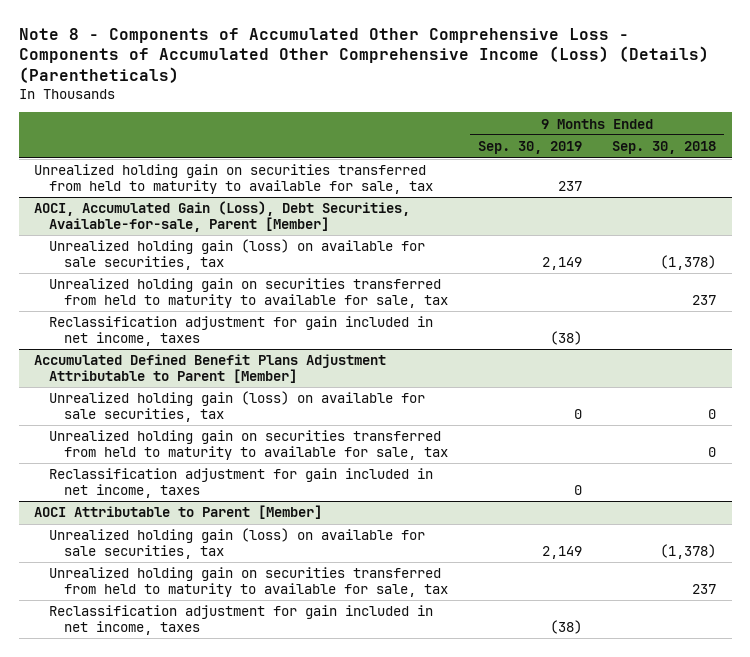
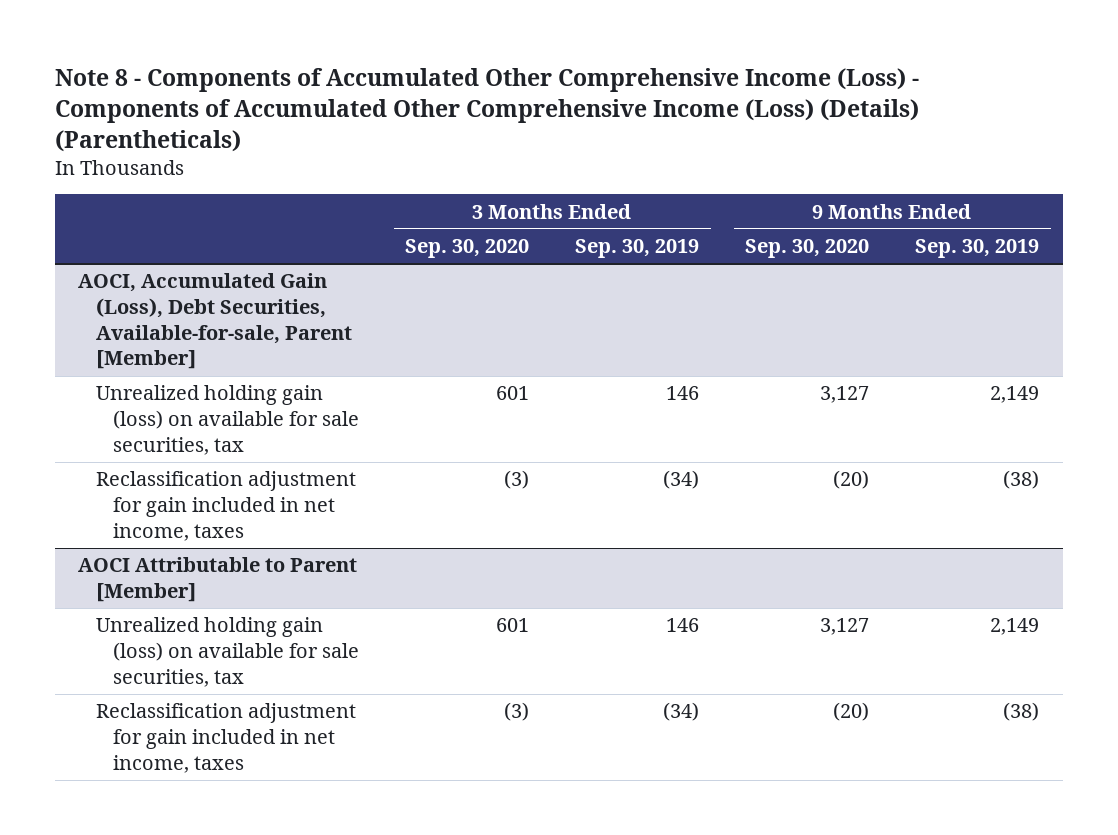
- Note 8 - Components of Accumulated Other Comprehensive Loss - Components of Accumulated Other Comprehensive Income (Loss) (Details) (Parentheticals)
+ Note 8 - Components of Accumulated Other Comprehensive Income (Loss) - Components of Accumulated Other Comprehensive Income (Loss) (Details) (Parentheticals)
- | 9 Months Ended Sep. 30, 2019 | 9 Months Ended Sep. 30, 2018
+ | 3 Months Ended Sep. 30, 2020 | 3 Months Ended Sep. 30, 2019 | 9 Months Ended Sep. 30, 2020 | 9 Months Ended Sep. 30, 2019
- Unrealized holding gain on securities transferred from held to maturity to available for sale, tax | 237 |
@ AOCI, Accumulated Gain (Loss), Debt Securities, Available-for-sale, Parent [Member]
- Unrealized holding gain on securities transferred from held to maturity to available for sale, tax | | 237
- Accumulated Defined Benefit Plans Adjustment Attributable to Parent [Member]
- Unrealized holding gain (loss) on available for sale securities, tax | 0 | 0
- Unrealized holding gain on securities transferred from held to maturity to available for sale, tax | | 0
- Reclassification adjustment for gain included in net income, taxes | 0 |
@ AOCI Attributable to Parent [Member]
- Unrealized holding gain on securities transferred from held to maturity to available for sale, tax | | 237

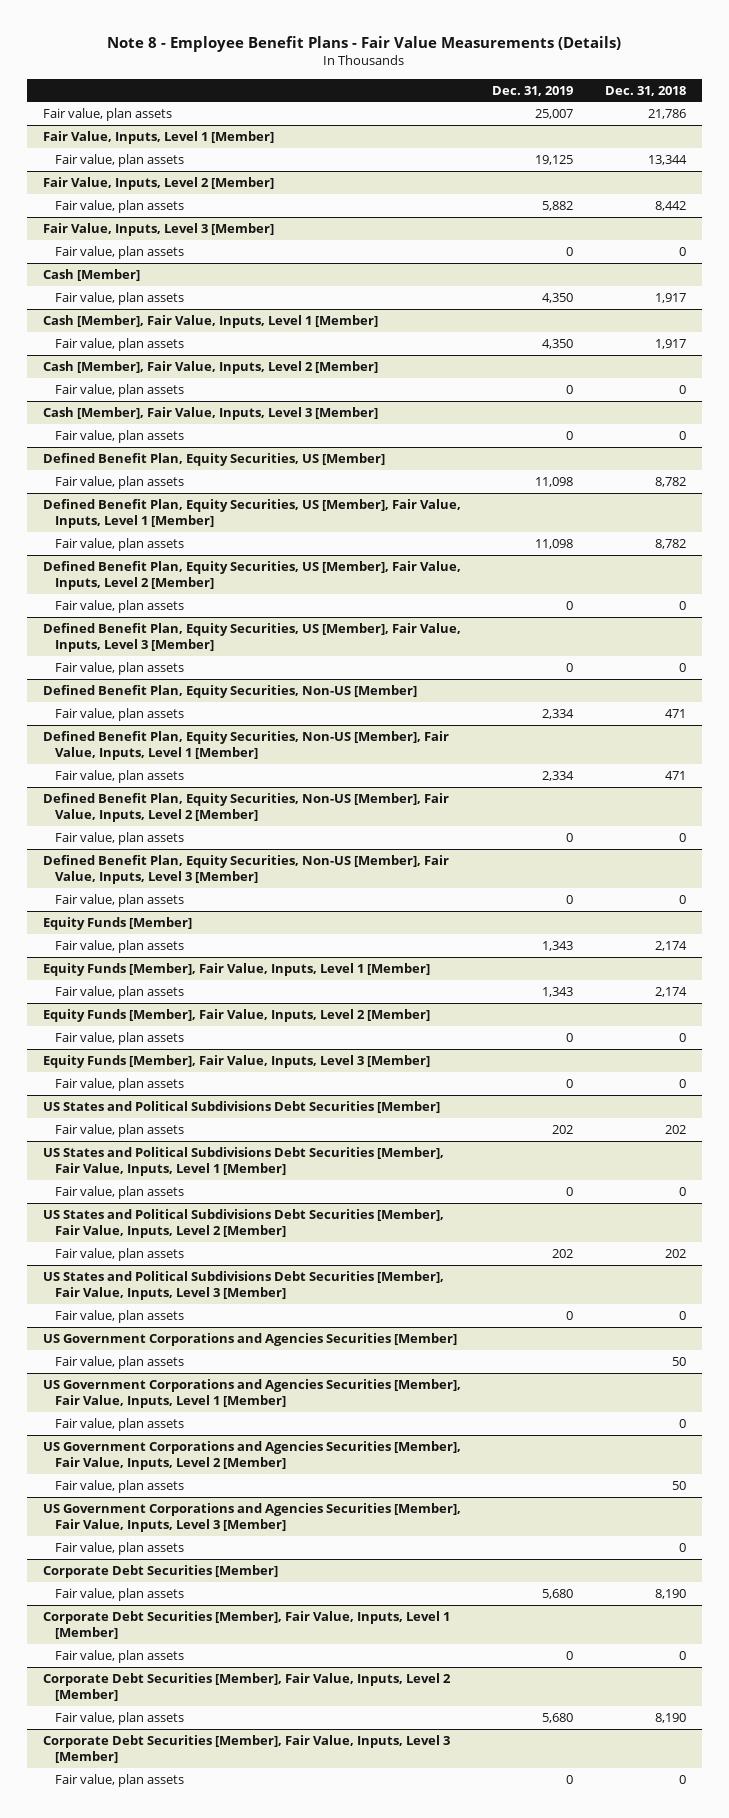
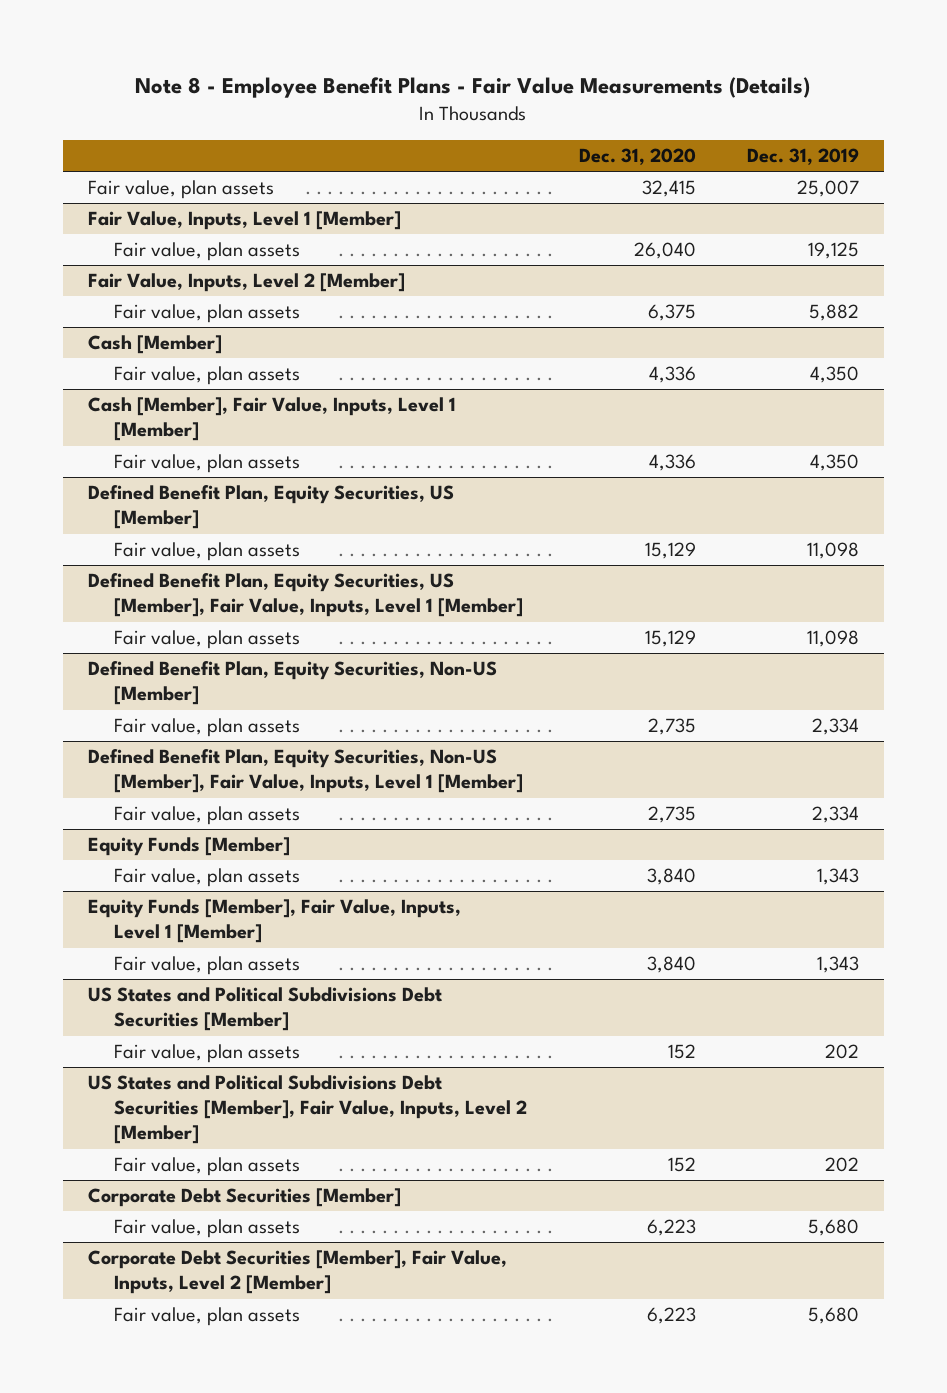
- | Dec. 31, 2019 | Dec. 31, 2018
+ | Dec. 31, 2020 | Dec. 31, 2019
- Fair Value, Inputs, Level 3 [Member]
- Fair value, plan assets | 0 | 0
- Cash [Member], Fair Value, Inputs, Level 2 [Member]
- Fair value, plan assets | 0 | 0
- Cash [Member], Fair Value, Inputs, Level 3 [Member]
- Fair value, plan assets | 0 | 0
- Defined Benefit Plan, Equity Securities, US [Member], Fair Value, Inputs, Level 2 [Member]
- Fair value, plan assets | 0 | 0
- Defined Benefit Plan, Equity Securities, US [Member], Fair Value, Inputs, Level 3 [Member]
- Fair value, plan assets | 0 | 0
- Defined Benefit Plan, Equity Securities, Non-US [Member], Fair Value, Inputs, Level 2 [Member]
- Fair value, plan assets | 0 | 0
- Defined Benefit Plan, Equity Securities, Non-US [Member], Fair Value, Inputs, Level 3 [Member]
- Fair value, plan assets | 0 | 0
- Equity Funds [Member], Fair Value, Inputs, Level 2 [Member]
- Fair value, plan assets | 0 | 0
- Equity Funds [Member], Fair Value, Inputs, Level 3 [Member]
- Fair value, plan assets | 0 | 0
- US States and Political Subdivisions Debt Securities [Member], Fair Value, Inputs, Level 1 [Member]
- Fair value, plan assets | 0 | 0
- US States and Political Subdivisions Debt Securities [Member], Fair Value, Inputs, Level 3 [Member]
- Fair value, plan assets | 0 | 0
- US Government Corporations and Agencies Securities [Member]
- Fair value, plan assets | | 50
- US Government Corporations and Agencies Securities [Member], Fair Value, Inputs, Level 1 [Member]
- Fair value, plan assets | | 0
- US Government Corporations and Agencies Securities [Member], Fair Value, Inputs, Level 2 [Member]
- Fair value, plan assets | | 50
- US Government Corporations and Agencies Securities [Member], Fair Value, Inputs, Level 3 [Member]
- Fair value, plan assets | | 0
- Corporate Debt Securities [Member], Fair Value, Inputs, Level 1 [Member]
- Fair value, plan assets | 0 | 0
- Corporate Debt Securities [Member], Fair Value, Inputs, Level 3 [Member]
- Fair value, plan assets | 0 | 0

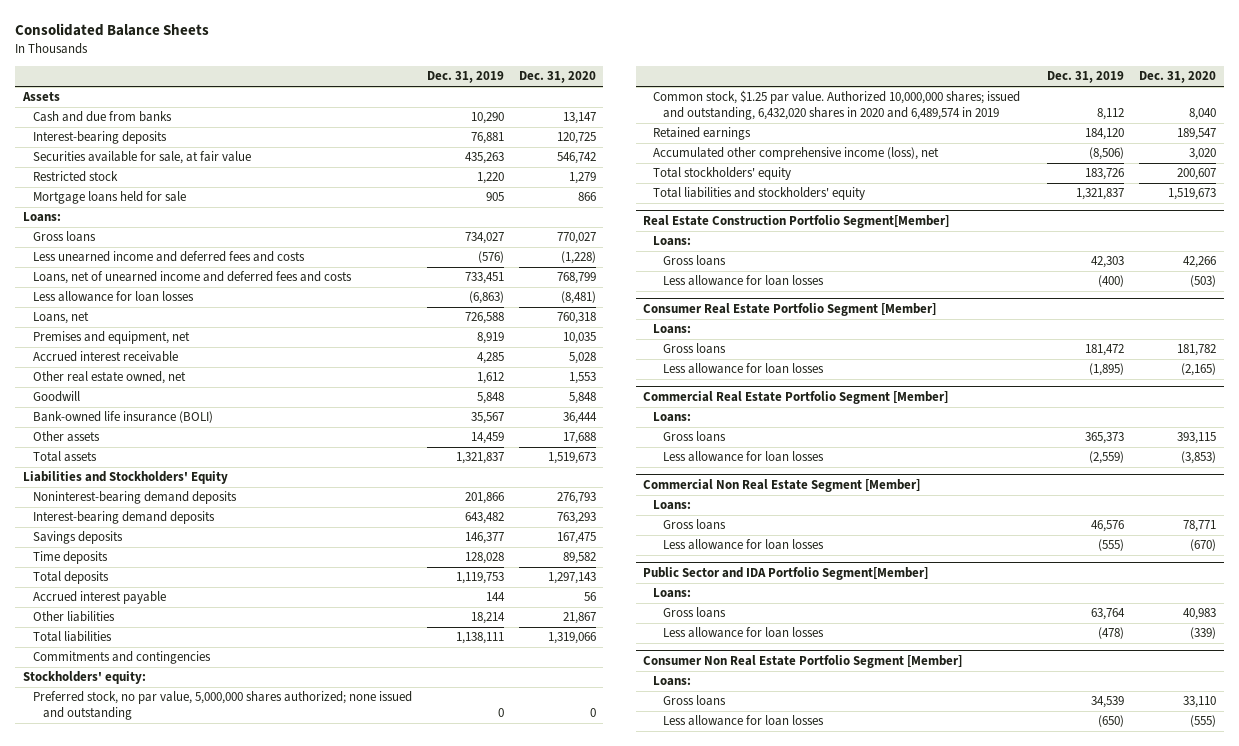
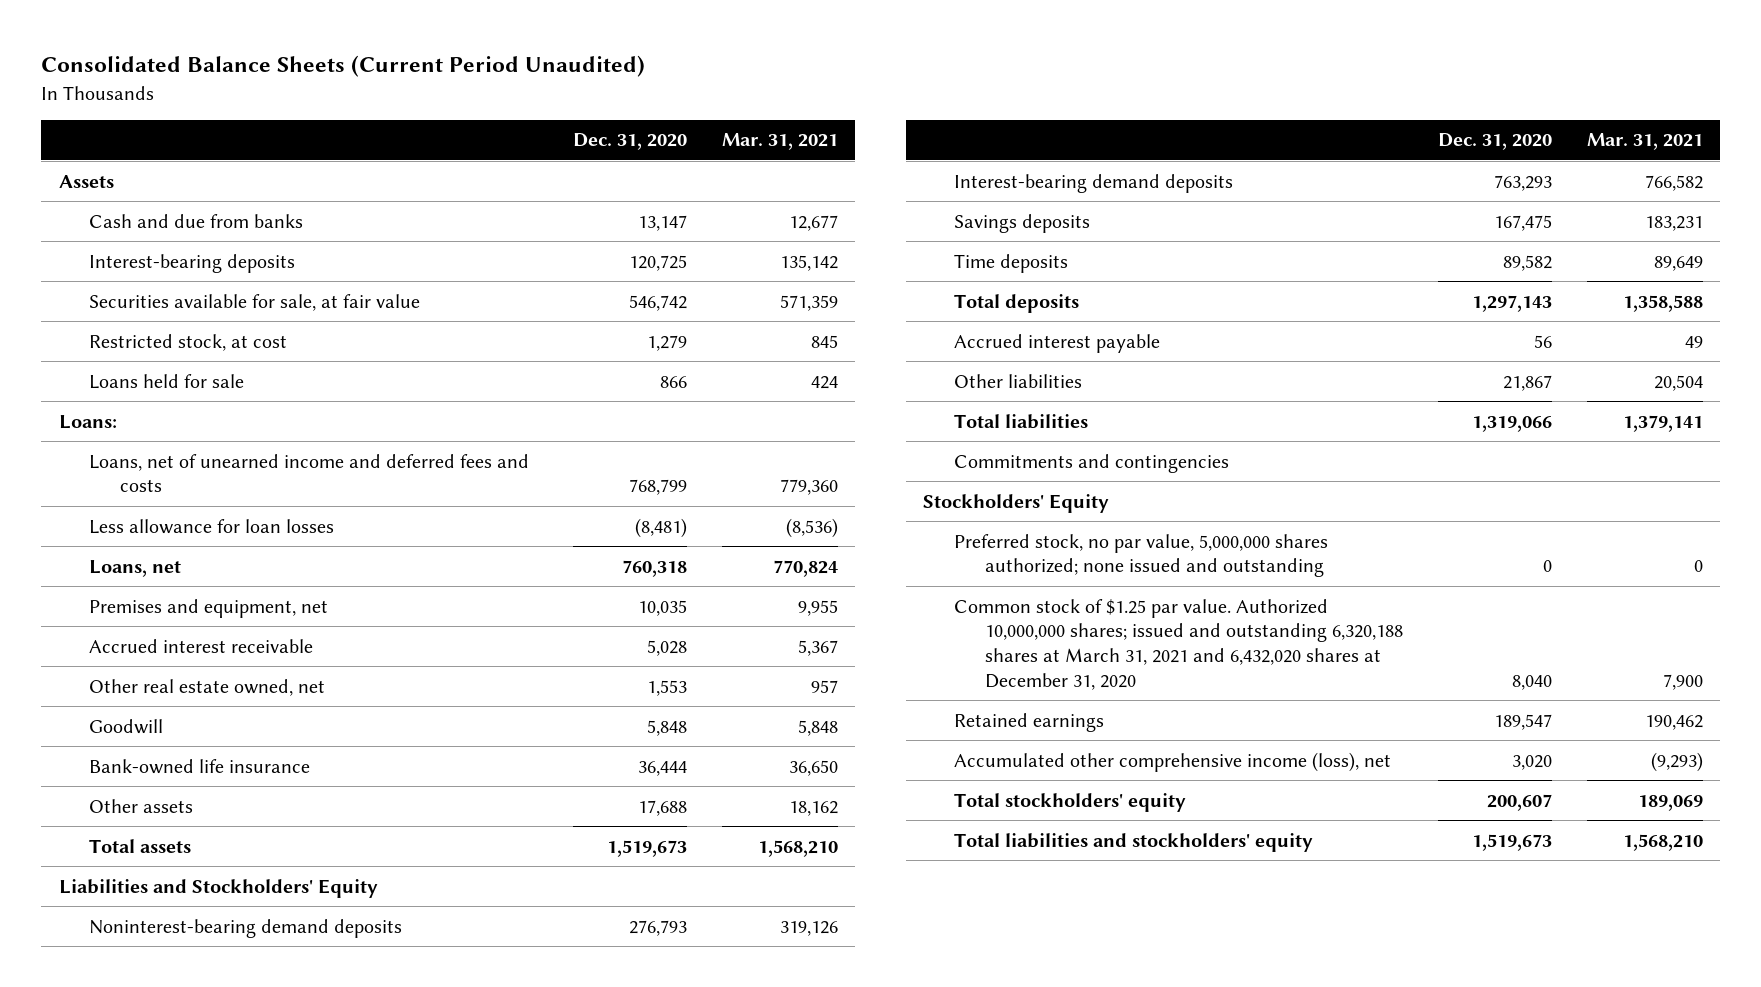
- Consolidated Balance Sheets
+ Consolidated Balance Sheets (Current Period Unaudited)
- | Dec. 31, 2019 | Dec. 31, 2020
+ | Dec. 31, 2020 | Mar. 31, 2021
- Restricted stock | 1,220 | 1,279
- Mortgage loans held for sale | 905 | 866
+ Restricted stock, at cost | 1,279 | 845
+ Loans held for sale | 866 | 424
- Gross loans | 734,027 | 770,027
- Less unearned income and deferred fees and costs | (576) | (1,228)
- Bank-owned life insurance (BOLI) | 35,567 | 36,444
+ Bank-owned life insurance | 36,444 | 36,650
- Stockholders' equity:
+ Stockholders' Equity
- Common stock, $1.25 par value. Authorized 10,000,000 shares; issued and outstanding, 6,432,020 shares in 2020 and 6,489,574 in 2019 | 8,112 | 8,040
+ Common stock of $1.25 par value. Authorized 10,000,000 shares; issued and outstanding 6,320,188 shares at March 31, 2021 and 6,432,020 shares at December 31, 2020 | 8,040 | 7,900
- Real Estate Construction Portfolio Segment[Member]
- Loans:
- Gross loans | 42,303 | 42,266
- Less allowance for loan losses | (400) | (503)
- Consumer Real Estate Portfolio Segment [Member]
- Loans:
- Gross loans | 181,472 | 181,782
- Less allowance for loan losses | (1,895) | (2,165)
- Commercial Real Estate Portfolio Segment [Member]
- Loans:
- Gross loans | 365,373 | 393,115
- Less allowance for loan losses | (2,559) | (3,853)
- Commercial Non Real Estate Segment [Member]
- Loans:
- Gross loans | 46,576 | 78,771
- Less allowance for loan losses | (555) | (670)
- Public Sector and IDA Portfolio Segment[Member]
- Loans:
- Gross loans | 63,764 | 40,983
- Less allowance for loan losses | (478) | (339)
- Consumer Non Real Estate Portfolio Segment [Member]
- Loans:
- Gross loans | 34,539 | 33,110
- Less allowance for loan losses | (650) | (555)

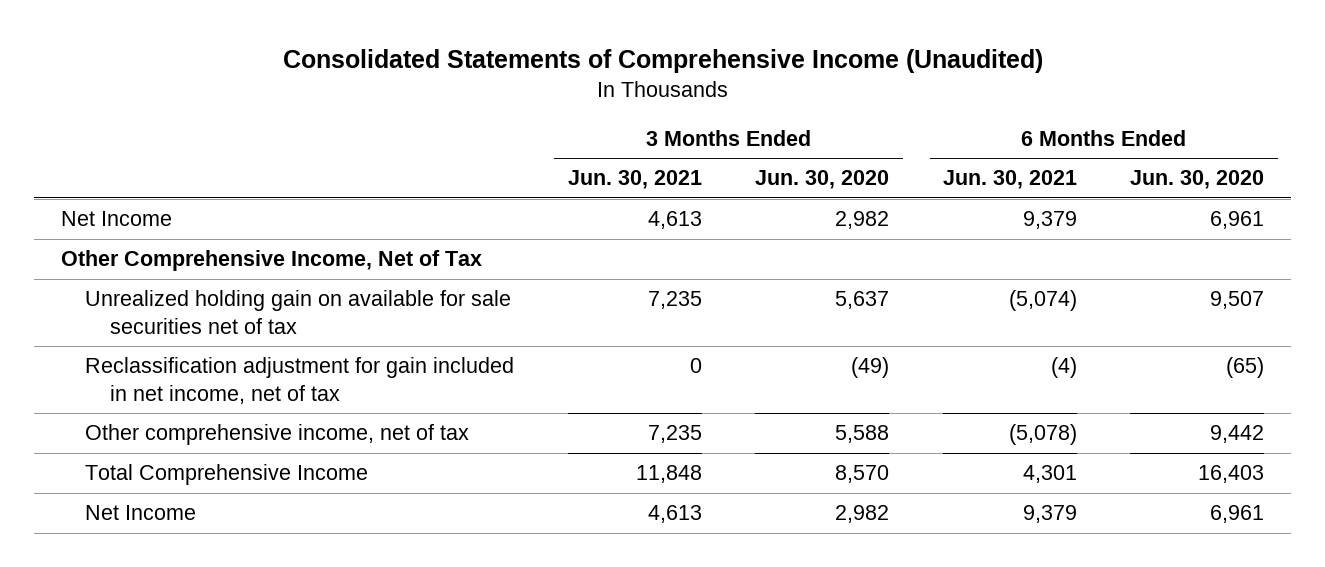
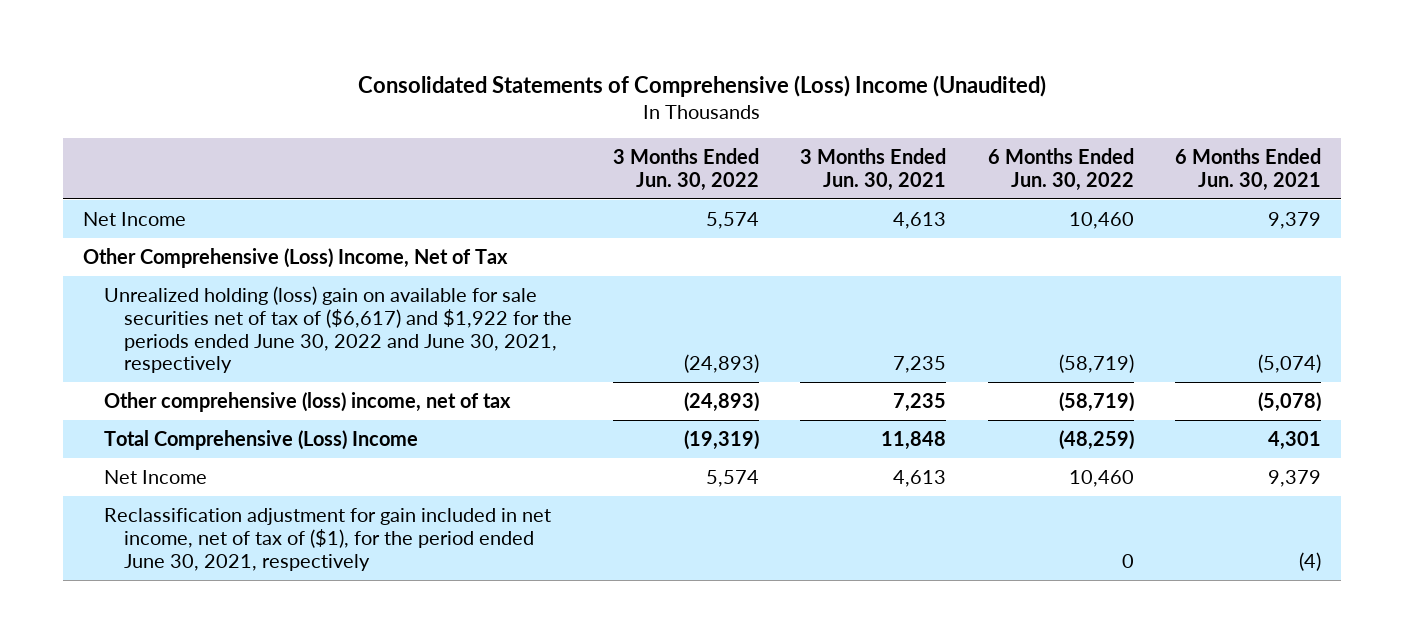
- Consolidated Statements of Comprehensive Income (Unaudited)
+ Consolidated Statements of Comprehensive (Loss) Income (Unaudited)
- | 3 Months Ended Jun. 30, 2021 | 3 Months Ended Jun. 30, 2020 | 6 Months Ended Jun. 30, 2021 | 6 Months Ended Jun. 30, 2020
+ | 3 Months Ended Jun. 30, 2022 | 3 Months Ended Jun. 30, 2021 | 6 Months Ended Jun. 30, 2022 | 6 Months Ended Jun. 30, 2021
- Other Comprehensive Income, Net of Tax
- Unrealized holding gain on available for sale securities net of tax | 7,235 | 5,637 | (5,074) | 9,507
- Reclassification adjustment for gain included in net income, net of tax | 0 | (49) | (4) | (65)
- Other comprehensive income, net of tax | 7,235 | 5,588 | (5,078) | 9,442
- Total Comprehensive Income | 11,848 | 8,570 | 4,301 | 16,403
+ Other Comprehensive (Loss) Income, Net of Tax
+ Unrealized holding (loss) gain on available for sale securities net of tax of ($6,617) and $1,922 for the periods ended June 30, 2022 and June 30, 2021, respectively | (24,893) | 7,235 | (58,719) | (5,074)
+ Other comprehensive (loss) income, net of tax | (24,893) | 7,235 | (58,719) | (5,078)
+ Total Comprehensive (Loss) Income | (19,319) | 11,848 | (48,259) | 4,301
+ Reclassification adjustment for gain included in net income, net of tax of ($1), for the period ended June 30, 2021, respectively | | | 0 | (4)

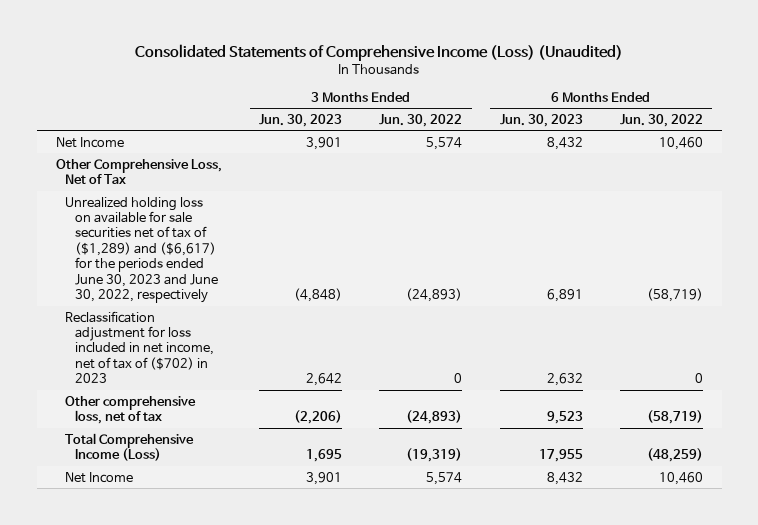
- Consolidated Statements of Comprehensive (Loss) Income (Unaudited)
+ Consolidated Statements of Comprehensive Income (Loss) (Unaudited)
- | 3 Months Ended Jun. 30, 2022 | 3 Months Ended Jun. 30, 2021 | 6 Months Ended Jun. 30, 2022 | 6 Months Ended Jun. 30, 2021
+ | 3 Months Ended Jun. 30, 2023 | 3 Months Ended Jun. 30, 2022 | 6 Months Ended Jun. 30, 2023 | 6 Months Ended Jun. 30, 2022
- Other Comprehensive (Loss) Income, Net of Tax
- Unrealized holding (loss) gain on available for sale securities net of tax of ($6,617) and $1,922 for the periods ended June 30, 2022 and June 30, 2021, respectively | (24,893) | 7,235 | (58,719) | (5,074)
- Other comprehensive (loss) income, net of tax | (24,893) | 7,235 | (58,719) | (5,078)
- Total Comprehensive (Loss) Income | (19,319) | 11,848 | (48,259) | 4,301
+ Other Comprehensive Loss, Net of Tax
+ Unrealized holding loss on available for sale securities net of tax of ($1,289) and ($6,617) for the periods ended June 30, 2023 and June 30, 2022, respectively | (4,848) | (24,893) | 6,891 | (58,719)
+ Reclassification adjustment for loss included in net income, net of tax of ($702) in 2023 | 2,642 | 0 | 2,632 | 0
+ Other comprehensive loss, net of tax | (2,206) | (24,893) | 9,523 | (58,719)
+ Total Comprehensive Income (Loss) | 1,695 | (19,319) | 17,955 | (48,259)
- Reclassification adjustment for gain included in net income, net of tax of ($1), for the period ended June 30, 2021, respectively | | | 0 | (4)

